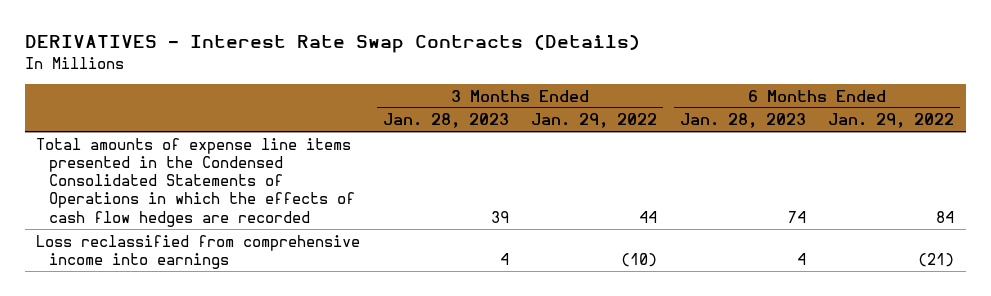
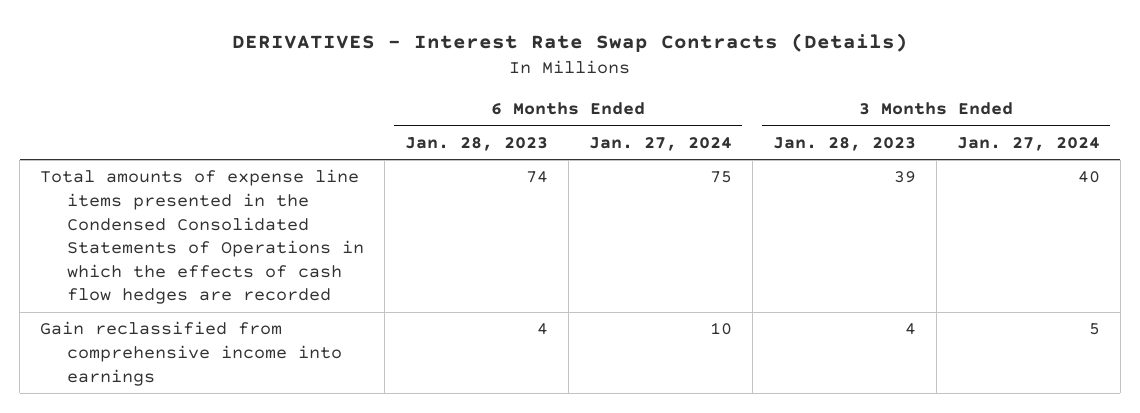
- | 3 Months Ended Jan. 28, 2023 | 3 Months Ended Jan. 29, 2022 | 6 Months Ended Jan. 28, 2023 | 6 Months Ended Jan. 29, 2022
+ | 6 Months Ended Jan. 28, 2023 | 6 Months Ended Jan. 27, 2024 | 3 Months Ended Jan. 28, 2023 | 3 Months Ended Jan. 27, 2024
- Loss reclassified from comprehensive income into earnings | 4 | (10) | 4 | (21)
+ Gain reclassified from comprehensive income into earnings | 4 | 10 | 4 | 5

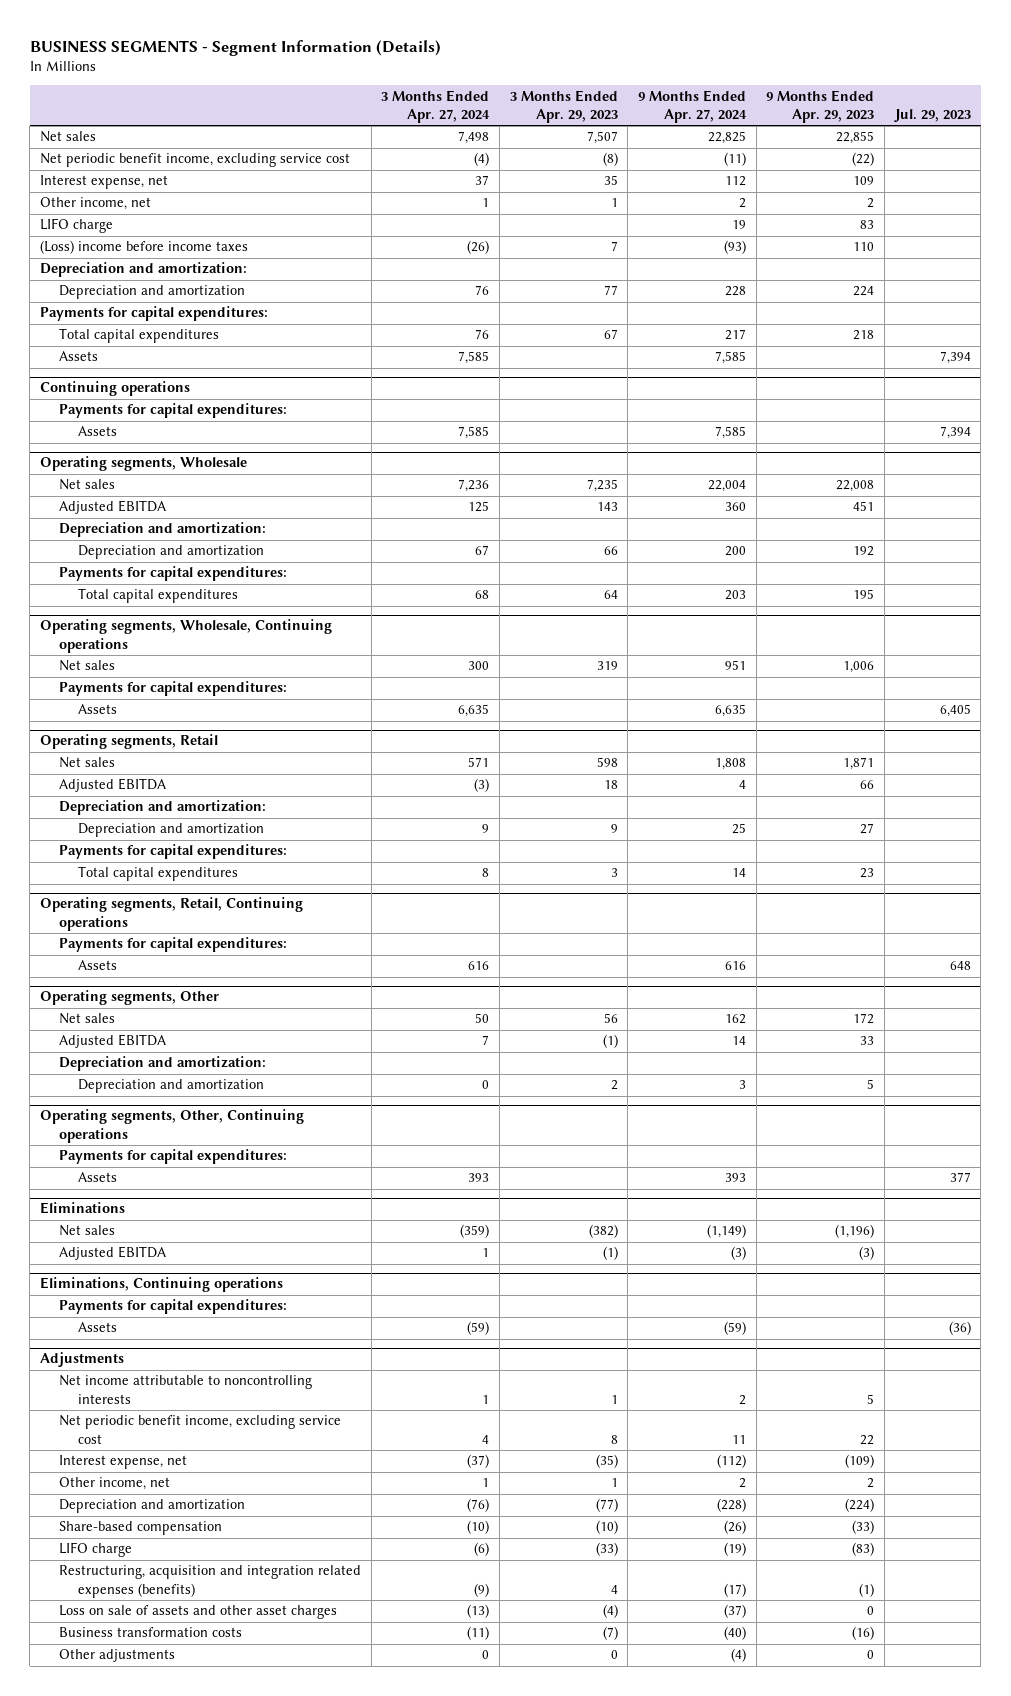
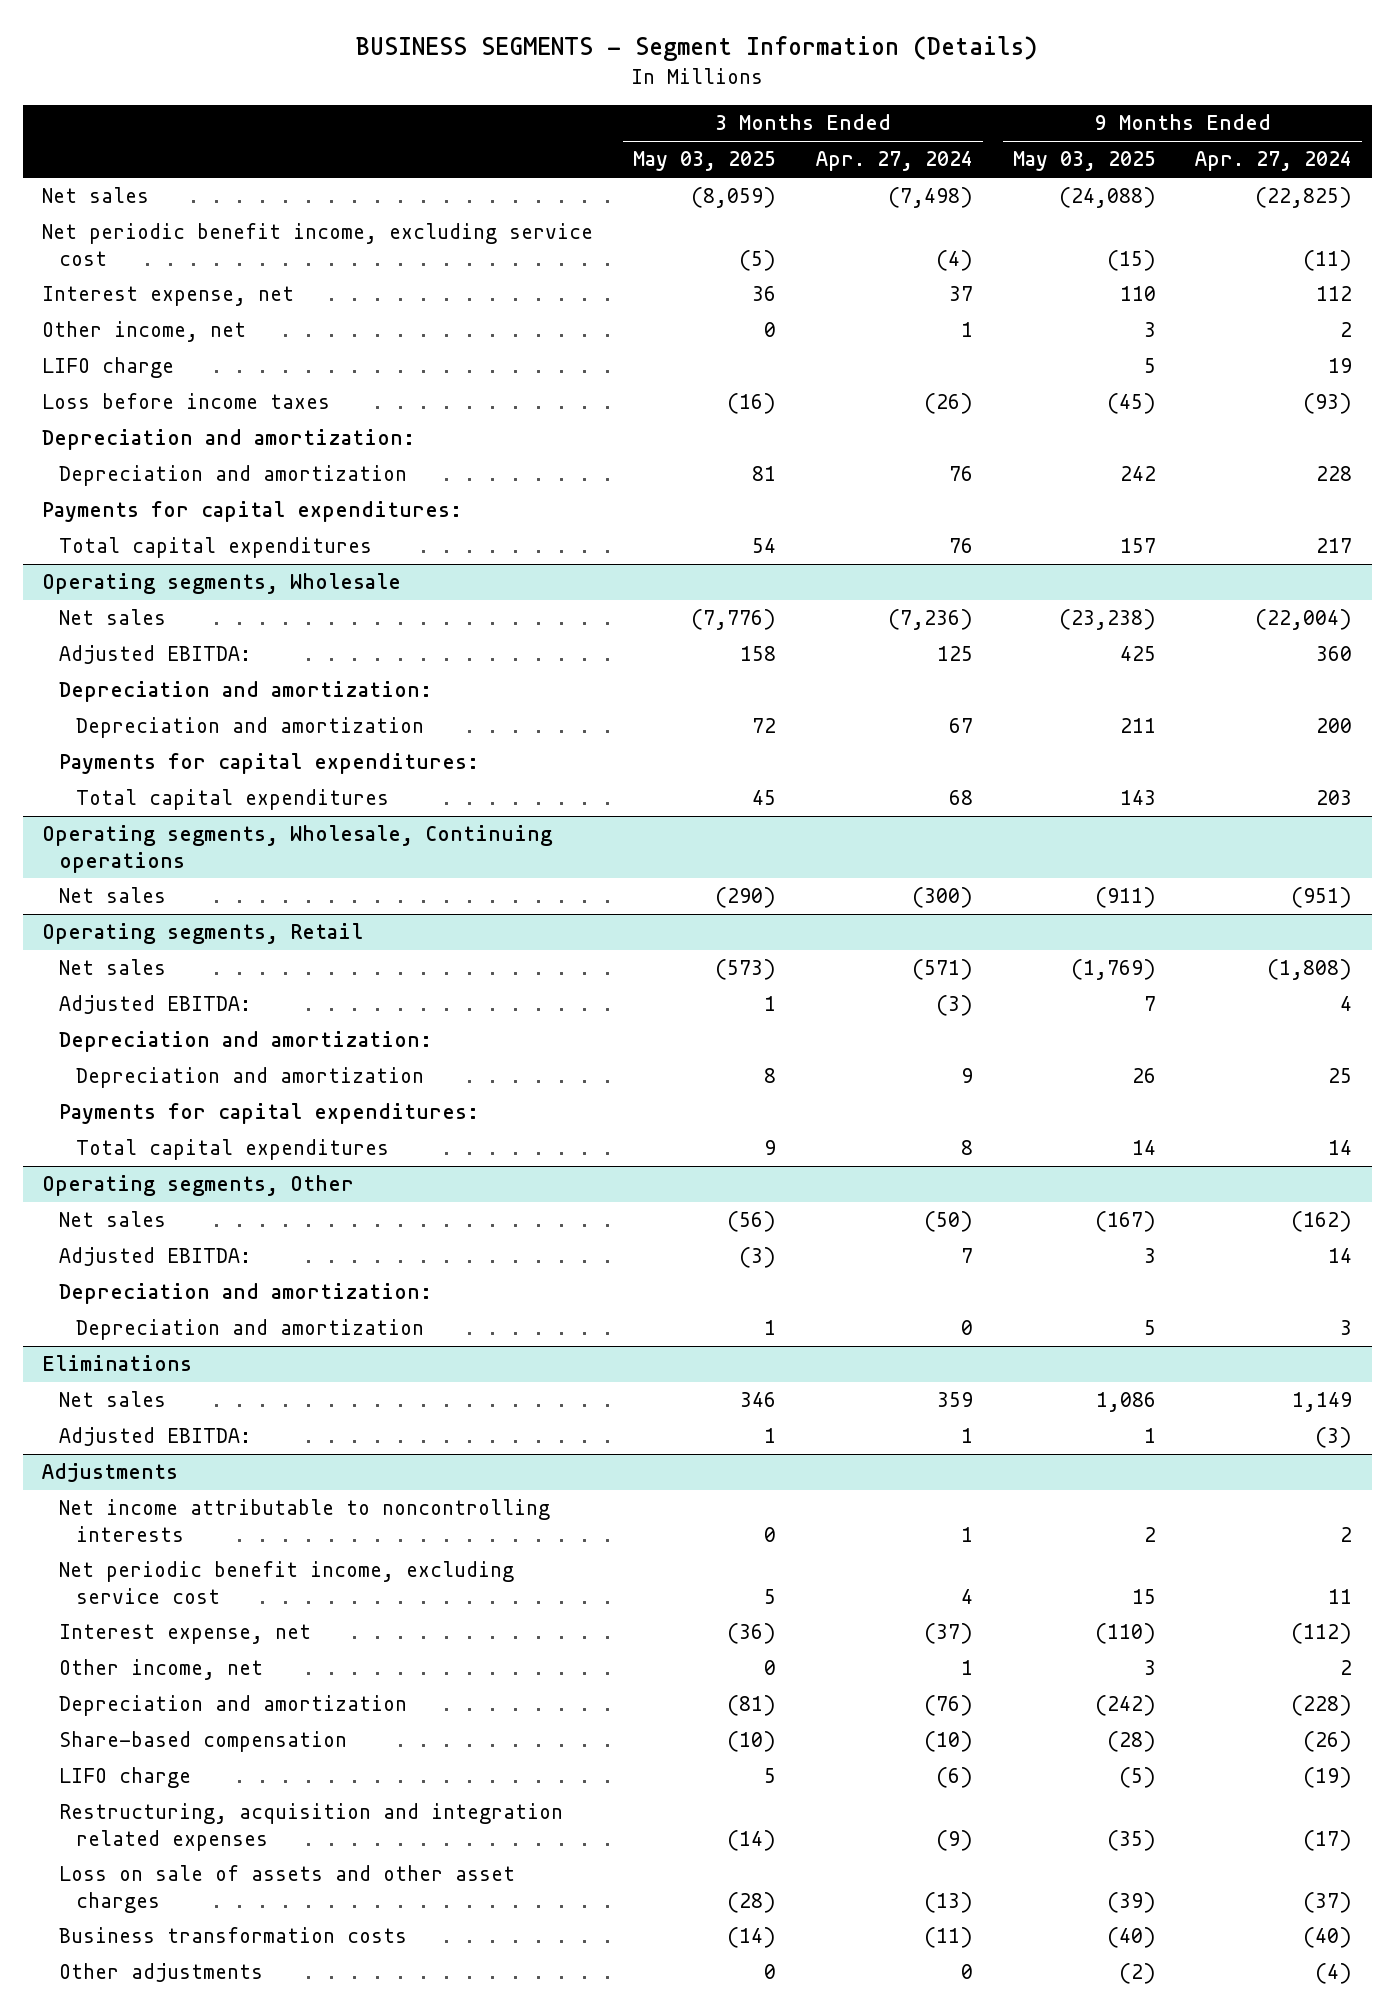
- | 3 Months Ended Apr. 27, 2024 | 3 Months Ended Apr. 29, 2023 | 9 Months Ended Apr. 27, 2024 | 9 Months Ended Apr. 29, 2023 | Jul. 29, 2023
+ | 3 Months Ended May 03, 2025 | 3 Months Ended Apr. 27, 2024 | 9 Months Ended May 03, 2025 | 9 Months Ended Apr. 27, 2024
- Net sales | 7,498 | 7,507 | 22,825 | 22,855 |
+ Net sales | (8,059) | (7,498) | (24,088) | (22,825)
- (Loss) income before income taxes | (26) | 7 | (93) | 110 |
+ Loss before income taxes | (16) | (26) | (45) | (93)
- Assets | 7,585 | | 7,585 | | 7,394
- Continuing operations
- Payments for capital expenditures:
- Assets | 7,585 | | 7,585 | | 7,394
@ Operating segments, Wholesale
- Net sales | 7,236 | 7,235 | 22,004 | 22,008 |
- Adjusted EBITDA | 125 | 143 | 360 | 451 |
+ Net sales | (7,776) | (7,236) | (23,238) | (22,004)
+ Adjusted EBITDA: | 158 | 125 | 425 | 360
@ Operating segments, Wholesale, Continuing operations
- Net sales | 300 | 319 | 951 | 1,006 |
- Payments for capital expenditures:
- Assets | 6,635 | | 6,635 | | 6,405
+ Net sales | (290) | (300) | (911) | (951)
@ Operating segments, Retail
- Net sales | 571 | 598 | 1,808 | 1,871 |
- Adjusted EBITDA | (3) | 18 | 4 | 66 |
+ Net sales | (573) | (571) | (1,769) | (1,808)
+ Adjusted EBITDA: | 1 | (3) | 7 | 4
- Operating segments, Retail, Continuing operations
- Payments for capital expenditures:
- Assets | 616 | | 616 | | 648
@ Operating segments, Other
- Net sales | 50 | 56 | 162 | 172 |
- Adjusted EBITDA | 7 | (1) | 14 | 33 |
+ Net sales | (56) | (50) | (167) | (162)
+ Adjusted EBITDA: | (3) | 7 | 3 | 14
- Operating segments, Other, Continuing operations
- Payments for capital expenditures:
- Assets | 393 | | 393 | | 377
@ Eliminations
- Net sales | (359) | (382) | (1,149) | (1,196) |
- Adjusted EBITDA | 1 | (1) | (3) | (3) |
- Eliminations, Continuing operations
- Payments for capital expenditures:
- Assets | (59) | | (59) | | (36)
@ Eliminations
+ Net sales | 346 | 359 | 1,086 | 1,149
+ Adjusted EBITDA: | 1 | 1 | 1 | (3)
@ Adjustments
- Restructuring, acquisition and integration related expenses (benefits) | (9) | 4 | (17) | (1) |
+ Restructuring, acquisition and integration related expenses | (14) | (9) | (35) | (17)

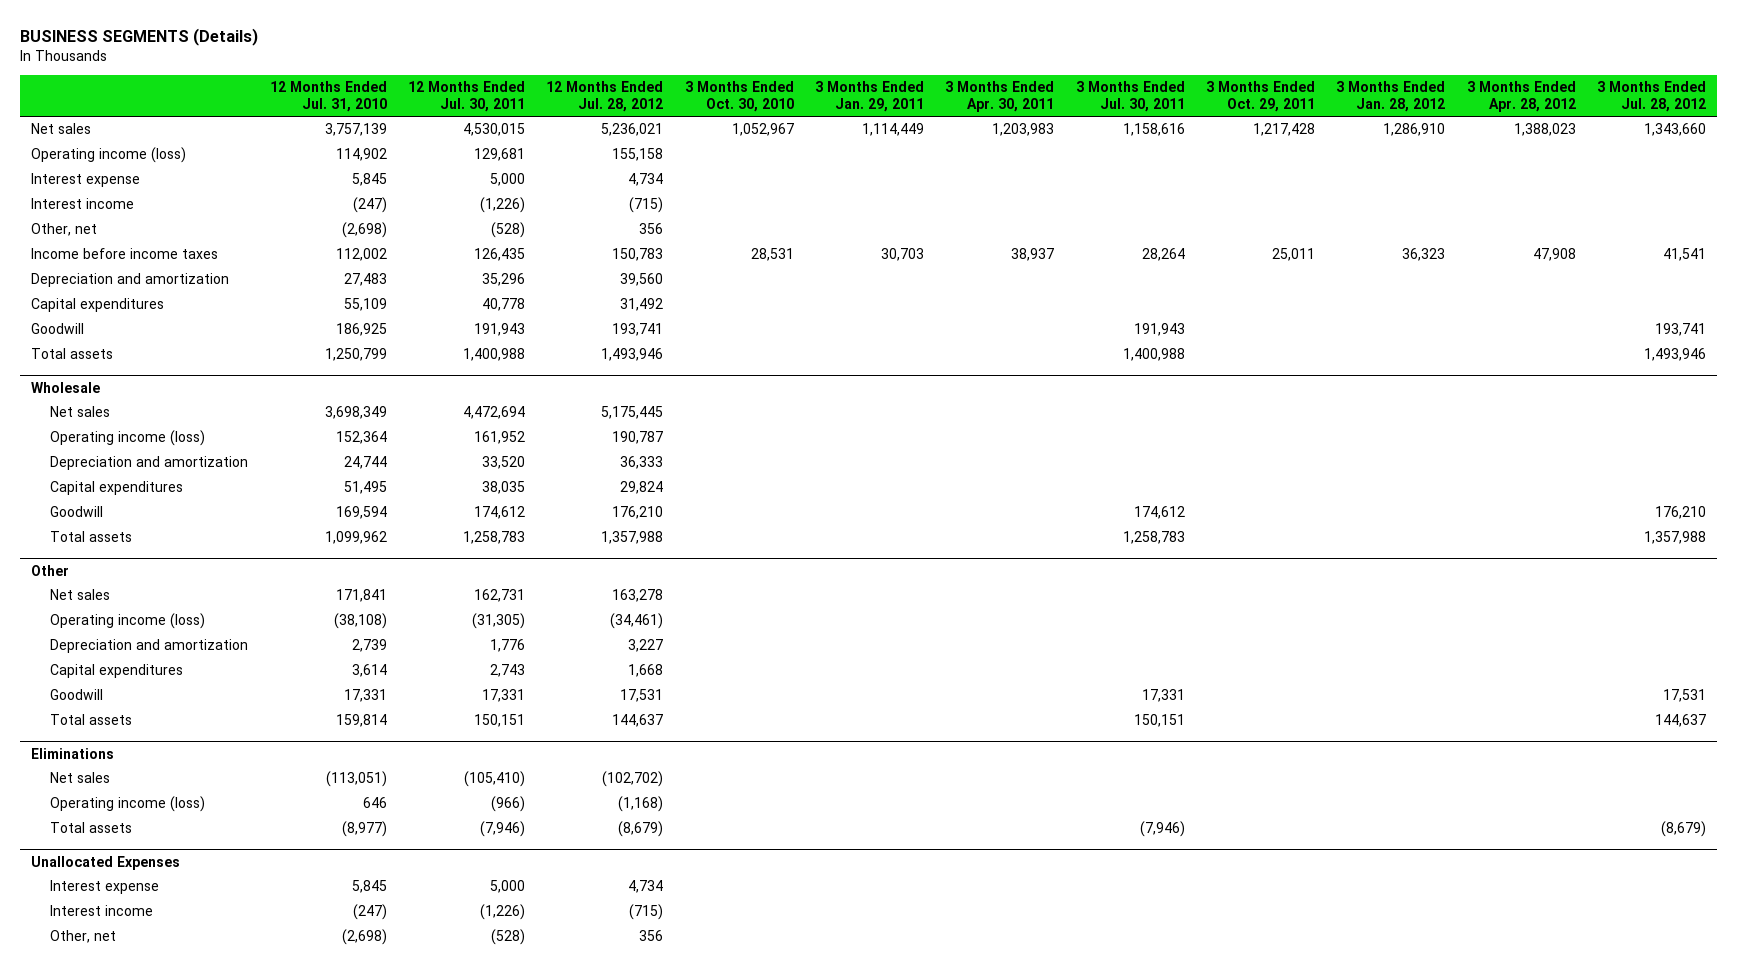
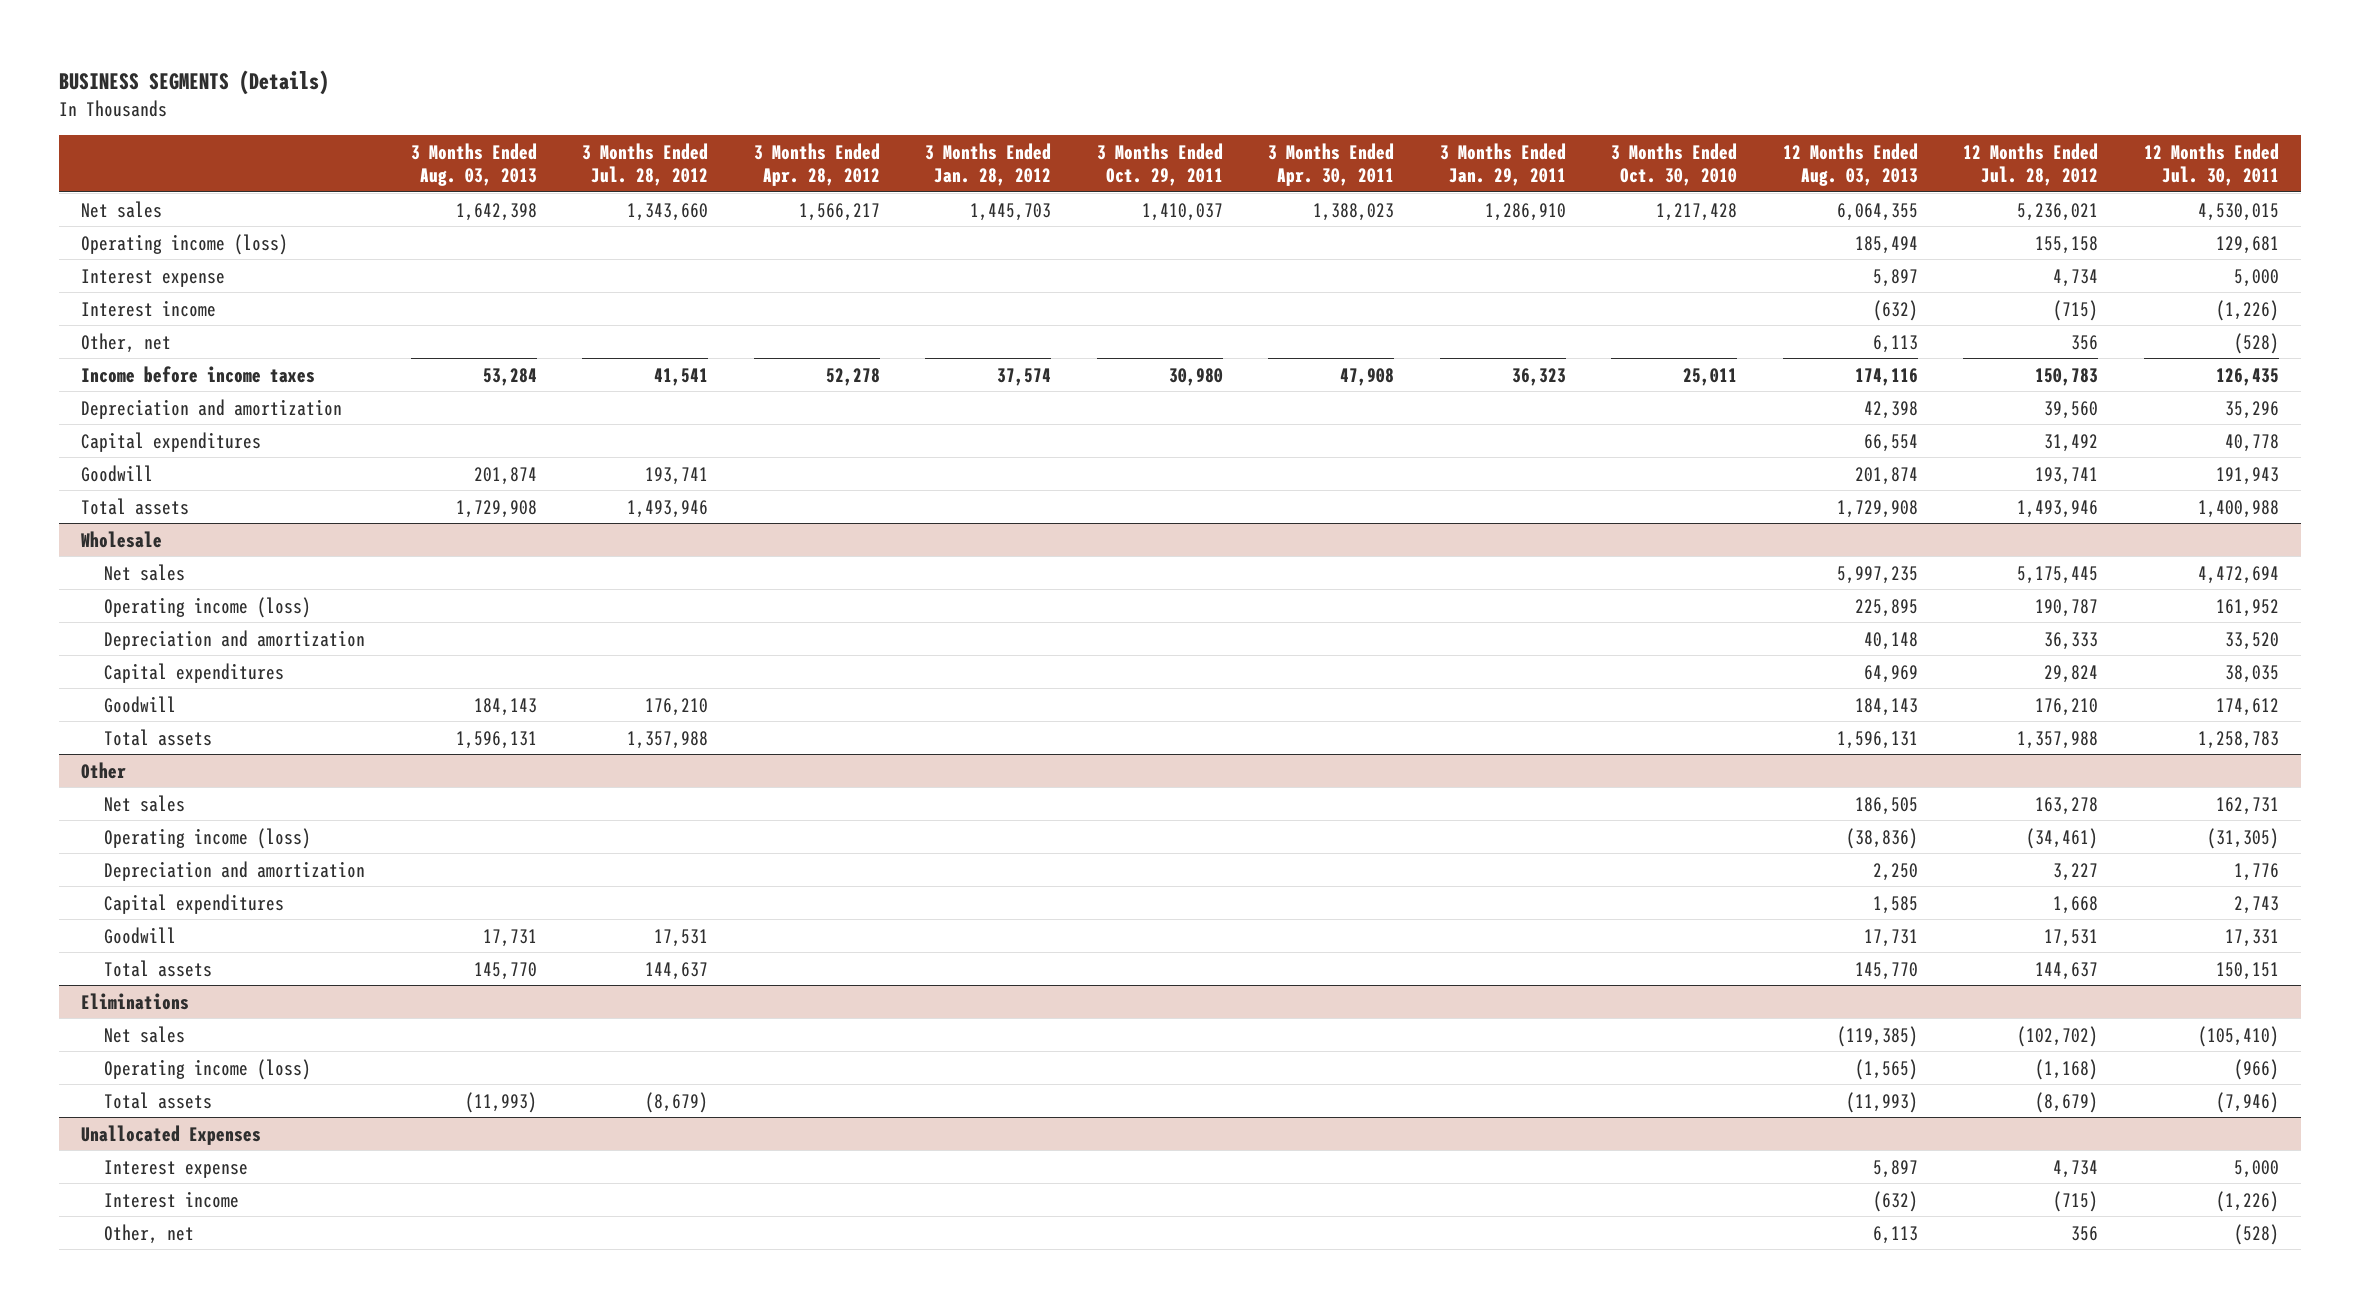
- | 12 Months Ended Jul. 31, 2010 | 12 Months Ended Jul. 30, 2011 | 12 Months Ended Jul. 28, 2012 | 3 Months Ended Oct. 30, 2010 | 3 Months Ended Jan. 29, 2011 | 3 Months Ended Apr. 30, 2011 | 3 Months Ended Jul. 30, 2011 | 3 Months Ended Oct. 29, 2011 | 3 Months Ended Jan. 28, 2012 | 3 Months Ended Apr. 28, 2012 | 3 Months Ended Jul. 28, 2012
+ | 3 Months Ended Aug. 03, 2013 | 3 Months Ended Jul. 28, 2012 | 3 Months Ended Apr. 28, 2012 | 3 Months Ended Jan. 28, 2012 | 3 Months Ended Oct. 29, 2011 | 3 Months Ended Apr. 30, 2011 | 3 Months Ended Jan. 29, 2011 | 3 Months Ended Oct. 30, 2010 | 12 Months Ended Aug. 03, 2013 | 12 Months Ended Jul. 28, 2012 | 12 Months Ended Jul. 30, 2011
- Net sales | 3,757,139 | 4,530,015 | 5,236,021 | 1,052,967 | 1,114,449 | 1,203,983 | 1,158,616 | 1,217,428 | 1,286,910 | 1,388,023 | 1,343,660
+ Net sales | 1,642,398 | 1,343,660 | 1,566,217 | 1,445,703 | 1,410,037 | 1,388,023 | 1,286,910 | 1,217,428 | 6,064,355 | 5,236,021 | 4,530,015
- Income before income taxes | 112,002 | 126,435 | 150,783 | 28,531 | 30,703 | 38,937 | 28,264 | 25,011 | 36,323 | 47,908 | 41,541
+ Income before income taxes | 53,284 | 41,541 | 52,278 | 37,574 | 30,980 | 47,908 | 36,323 | 25,011 | 174,116 | 150,783 | 126,435

